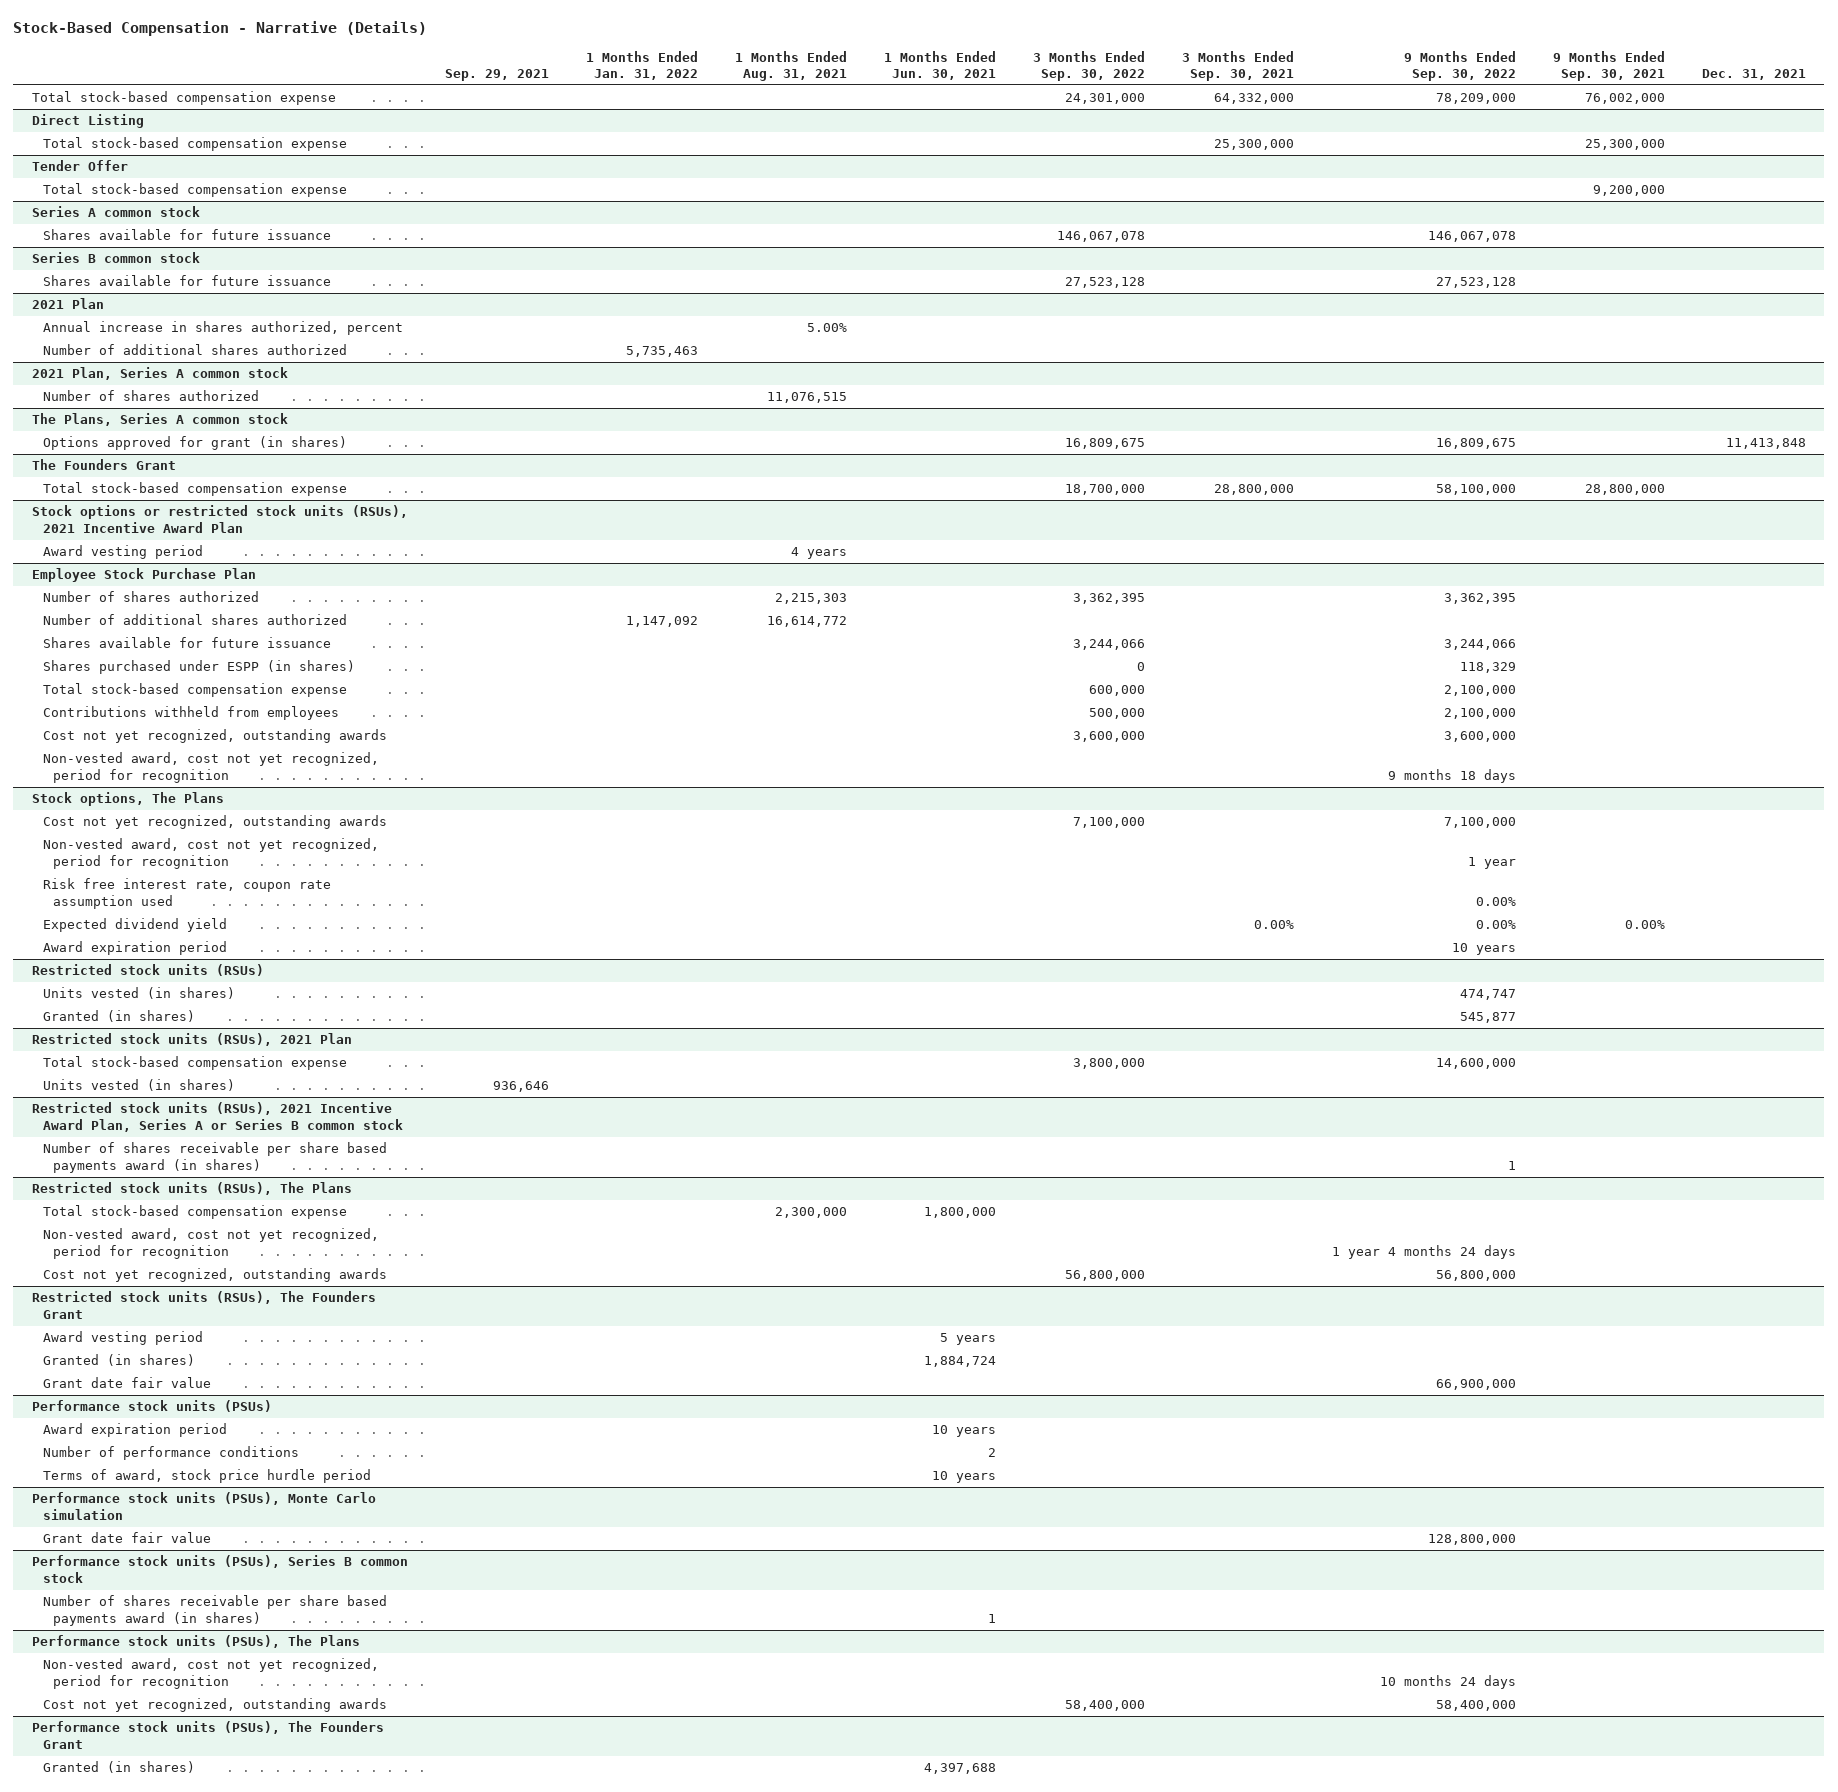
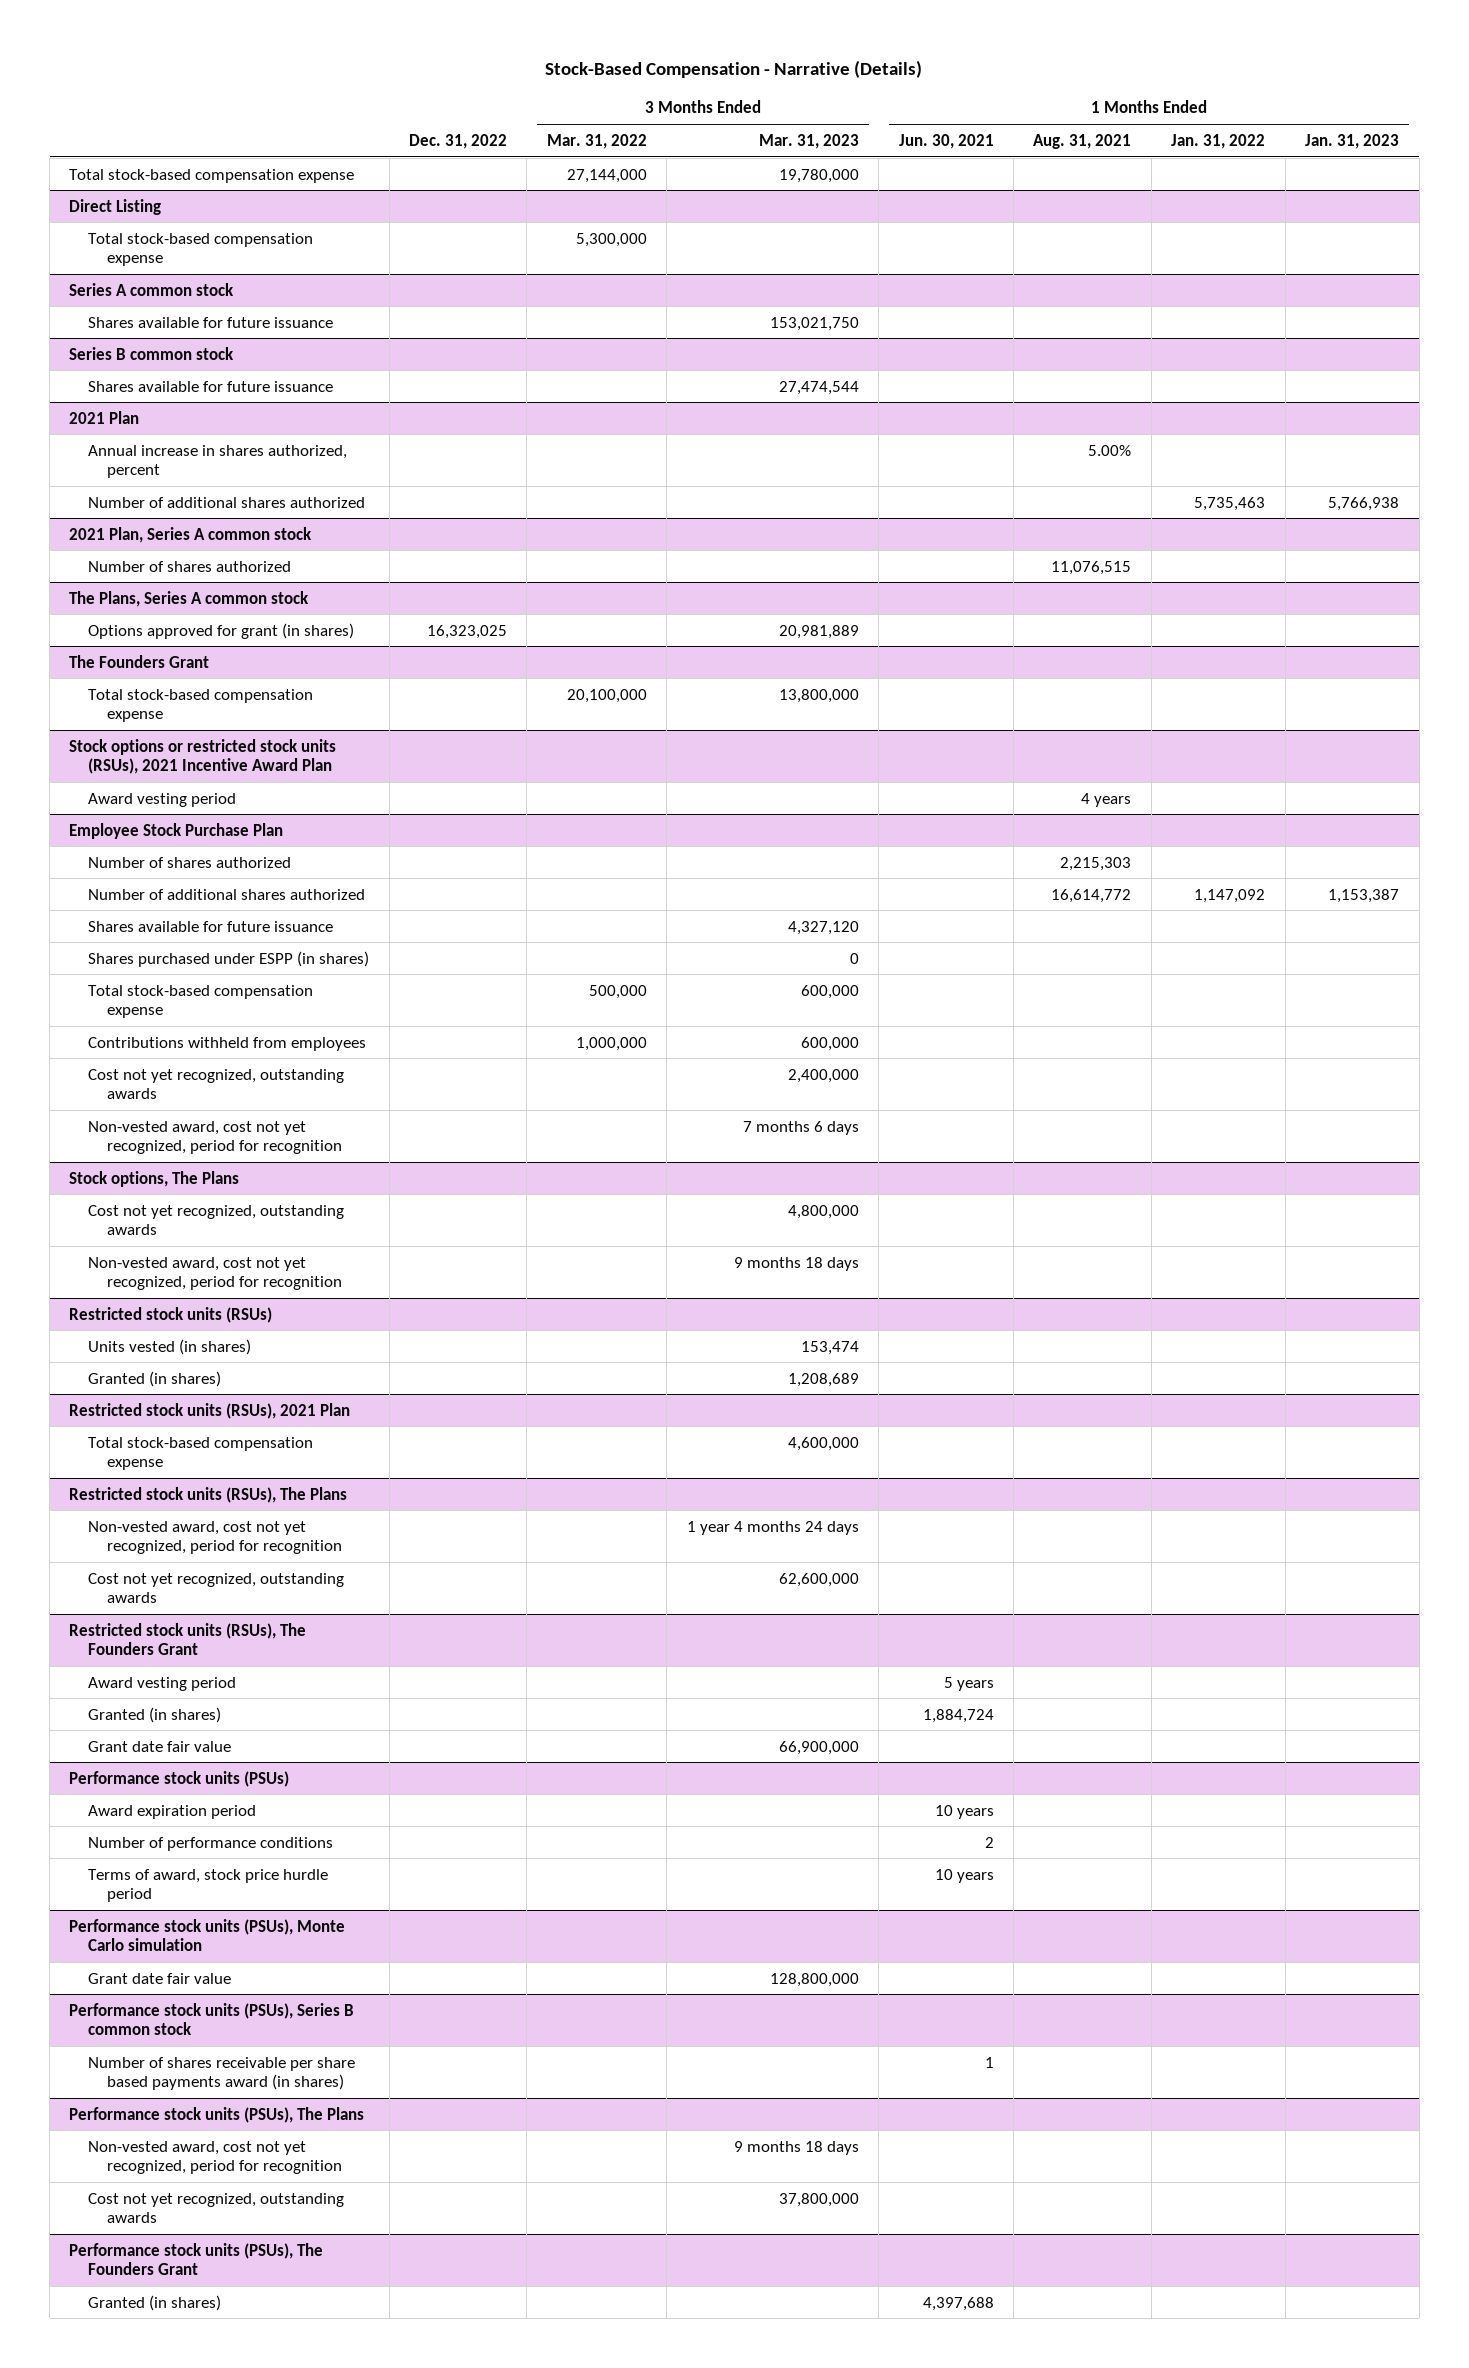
- | Sep. 29, 2021 | 1 Months Ended Jan. 31, 2022 | 1 Months Ended Aug. 31, 2021 | 1 Months Ended Jun. 30, 2021 | 3 Months Ended Sep. 30, 2022 | 3 Months Ended Sep. 30, 2021 | 9 Months Ended Sep. 30, 2022 | 9 Months Ended Sep. 30, 2021 | Dec. 31, 2021
+ | Dec. 31, 2022 | 3 Months Ended Mar. 31, 2022 | 3 Months Ended Mar. 31, 2023 | 1 Months Ended Jun. 30, 2021 | 1 Months Ended Aug. 31, 2021 | 1 Months Ended Jan. 31, 2022 | 1 Months Ended Jan. 31, 2023
- Tender Offer
- Total stock-based compensation expense | | | | | | | | 9,200,000 |
@ Stock options, The Plans
- Risk free interest rate, coupon rate assumption used | | | | | | | 0.00% | |
- Expected dividend yield | | | | | | 0.00% | 0.00% | 0.00% |
- Award expiration period | | | | | | | 10 years | |
@ Restricted stock units (RSUs), 2021 Plan
- Units vested (in shares) | 936,646 | | | | | | | |
- Restricted stock units (RSUs), 2021 Incentive Award Plan, Series A or Series B common stock
- Number of shares receivable per share based payments award (in shares) | | | | | | | 1 | |
@ Restricted stock units (RSUs), The Plans
- Total stock-based compensation expense | | | 2,300,000 | 1,800,000 | | | | |

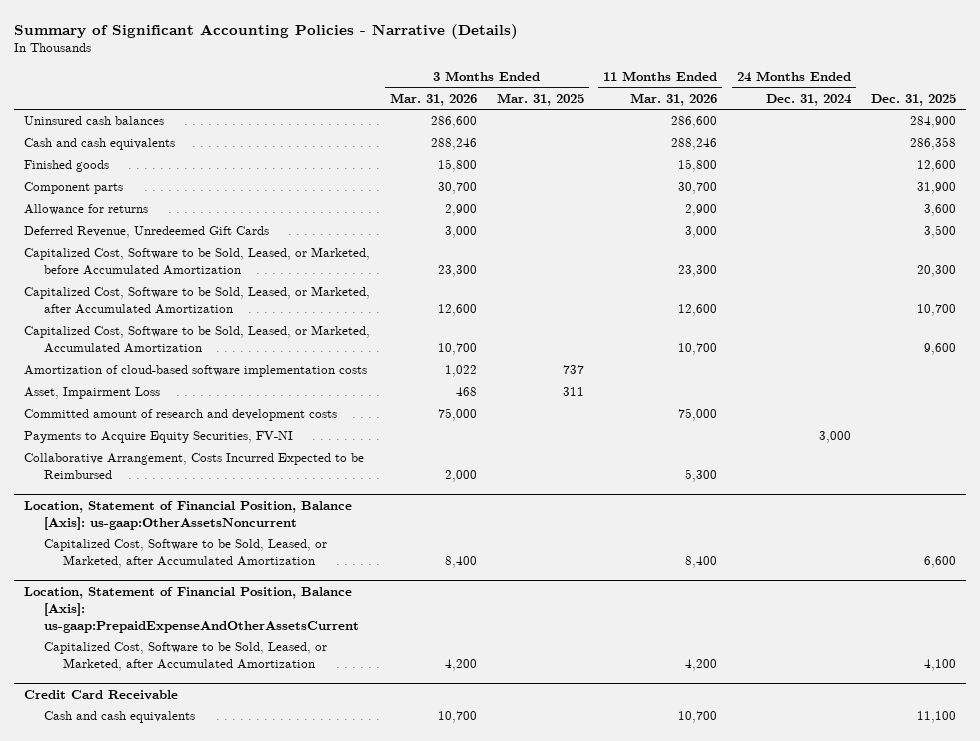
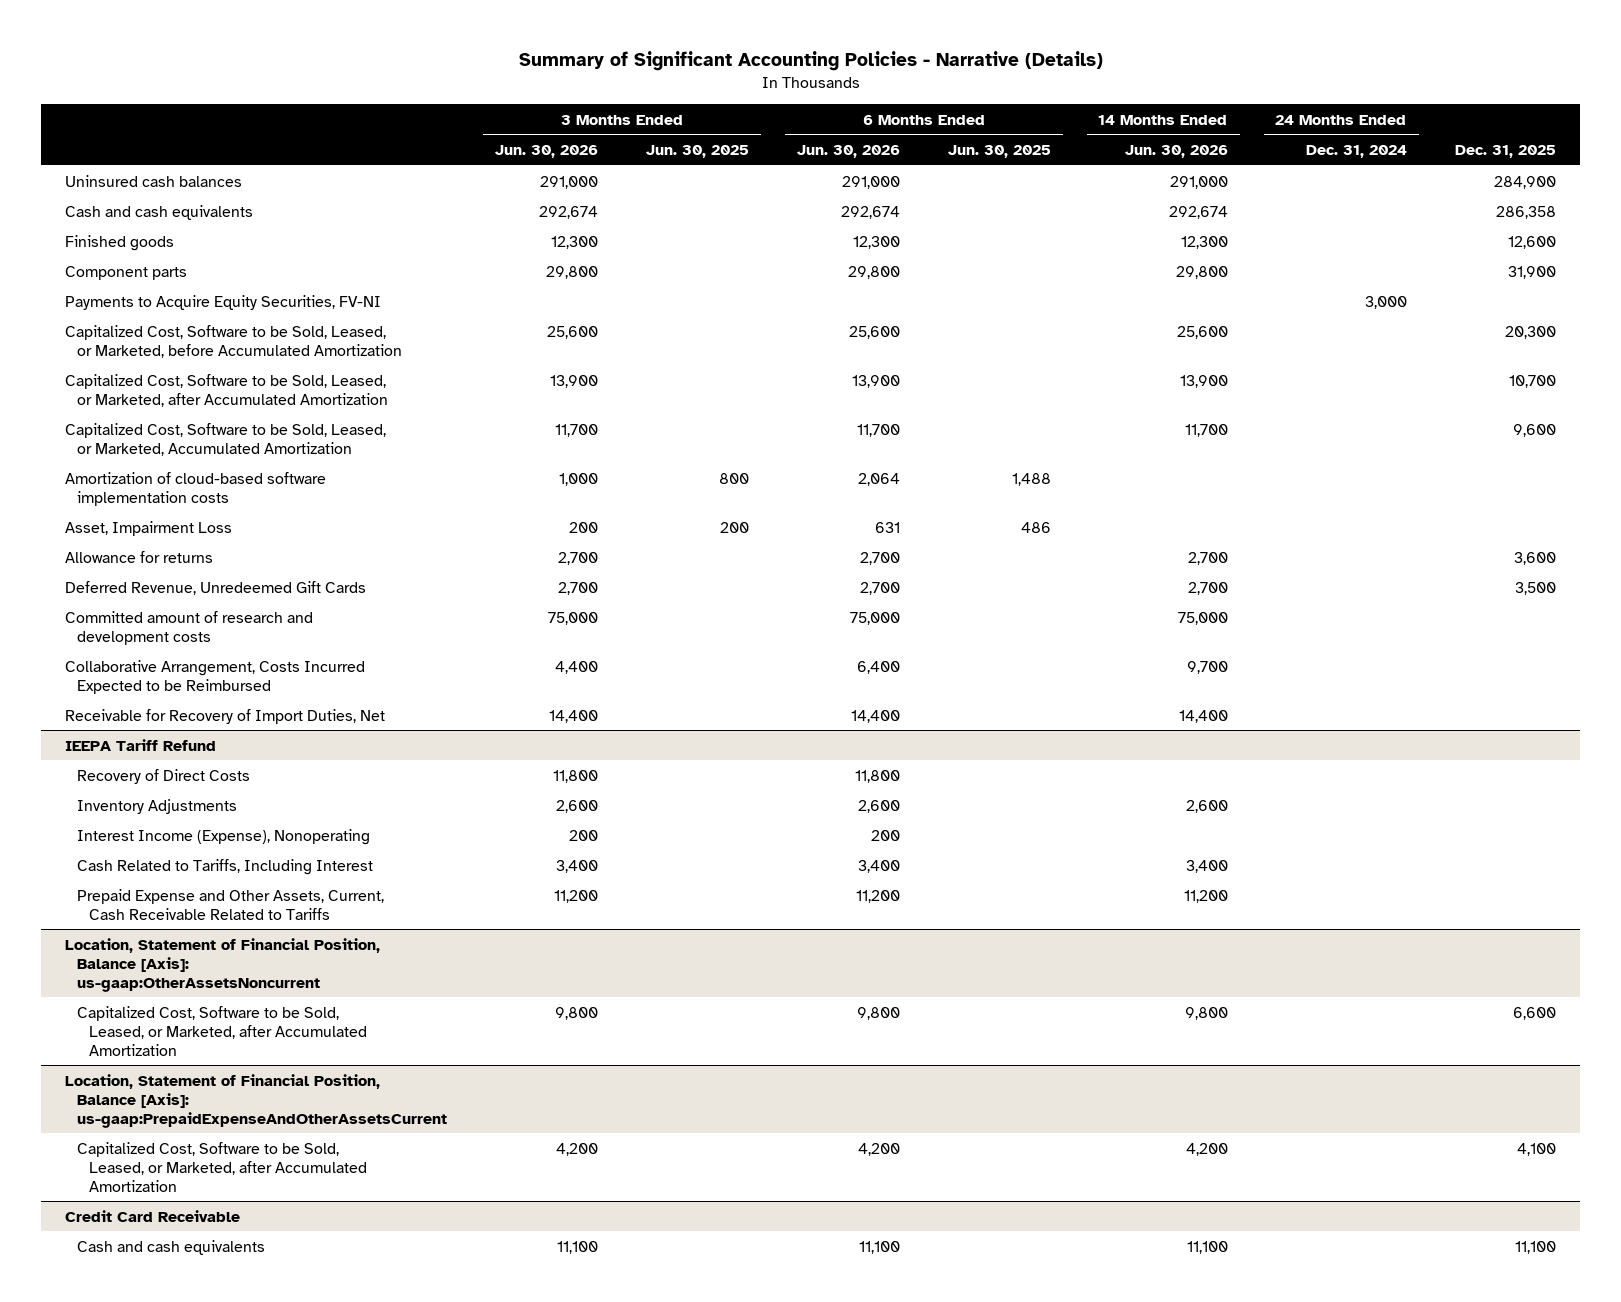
- | 3 Months Ended Mar. 31, 2026 | 3 Months Ended Mar. 31, 2025 | 11 Months Ended Mar. 31, 2026 | 24 Months Ended Dec. 31, 2024 | Dec. 31, 2025
+ | 3 Months Ended Jun. 30, 2026 | 3 Months Ended Jun. 30, 2025 | 6 Months Ended Jun. 30, 2026 | 6 Months Ended Jun. 30, 2025 | 14 Months Ended Jun. 30, 2026 | 24 Months Ended Dec. 31, 2024 | Dec. 31, 2025
moved up: Payments to Acquire Equity Securities, FV-NI | | | | | | 3,000 |
moved down: Allowance for returns | 2,700 | | 2,700 | | 2,700 | | 3,600
moved down: Deferred Revenue, Unredeemed Gift Cards | 2,700 | | 2,700 | | 2,700 | | 3,500
+ Receivable for Recovery of Import Duties, Net | 14,400 | | 14,400 | | 14,400 | |
+ IEEPA Tariff Refund
+ Recovery of Direct Costs | 11,800 | | 11,800 | | | |
+ Inventory Adjustments | 2,600 | | 2,600 | | 2,600 | |
+ Interest Income (Expense), Nonoperating | 200 | | 200 | | | |
+ Cash Related to Tariffs, Including Interest | 3,400 | | 3,400 | | 3,400 | |
+ Prepaid Expense and Other Assets, Current, Cash Receivable Related to Tariffs | 11,200 | | 11,200 | | 11,200 | |

